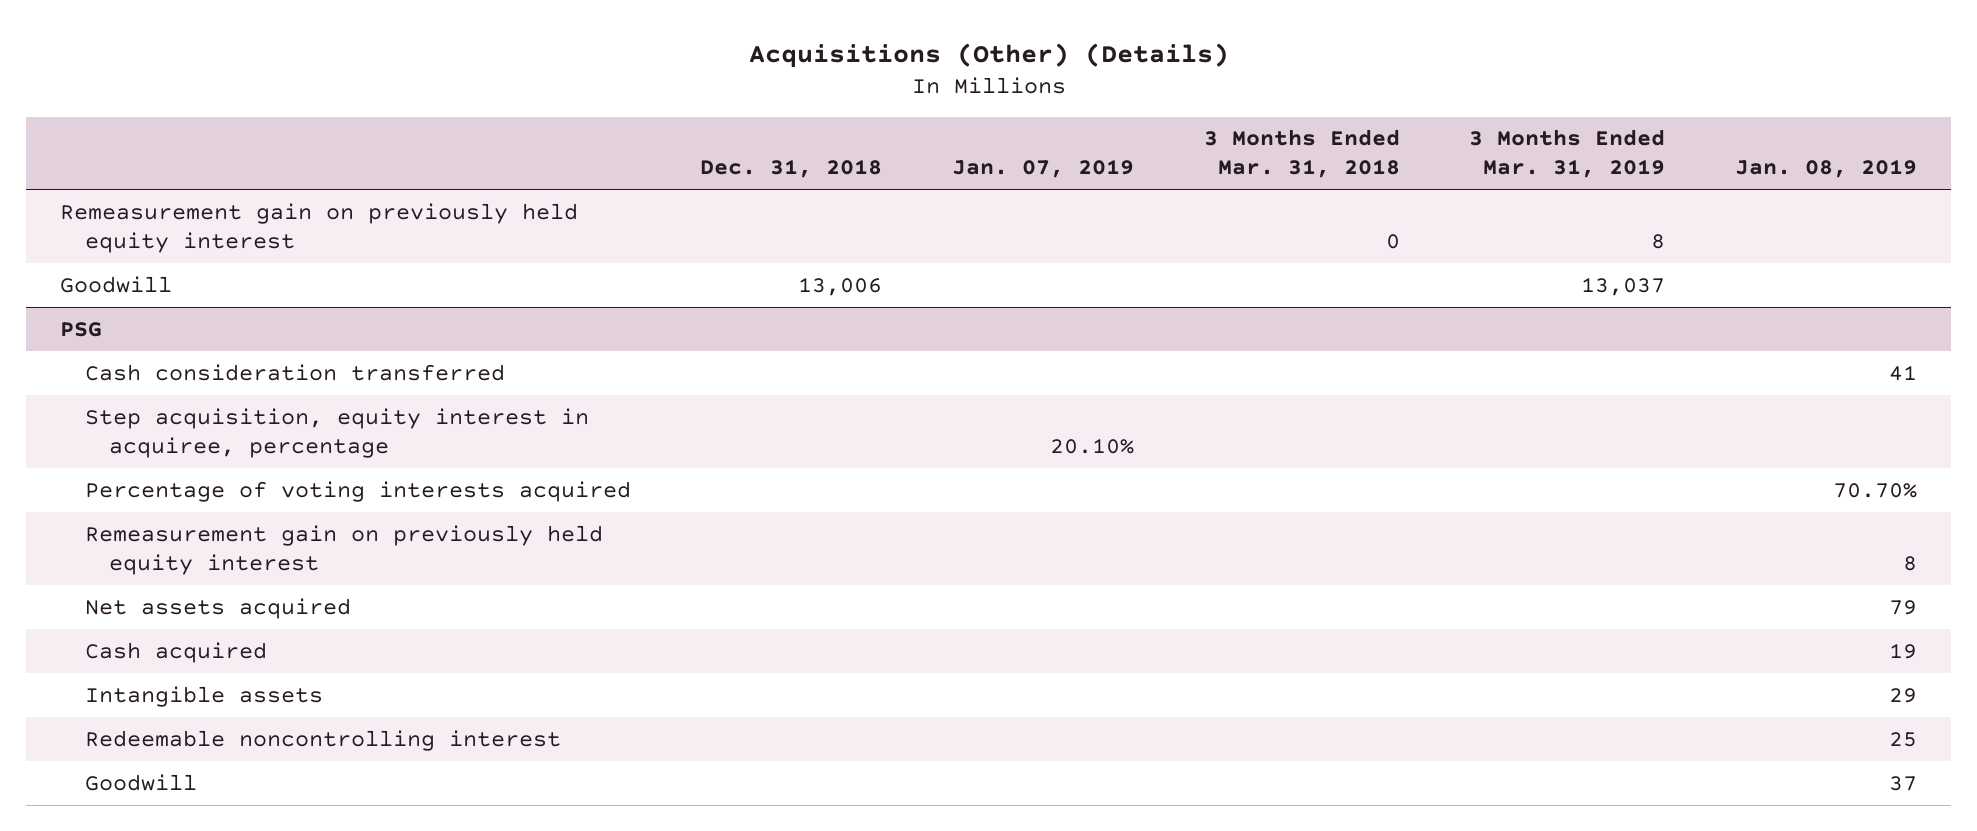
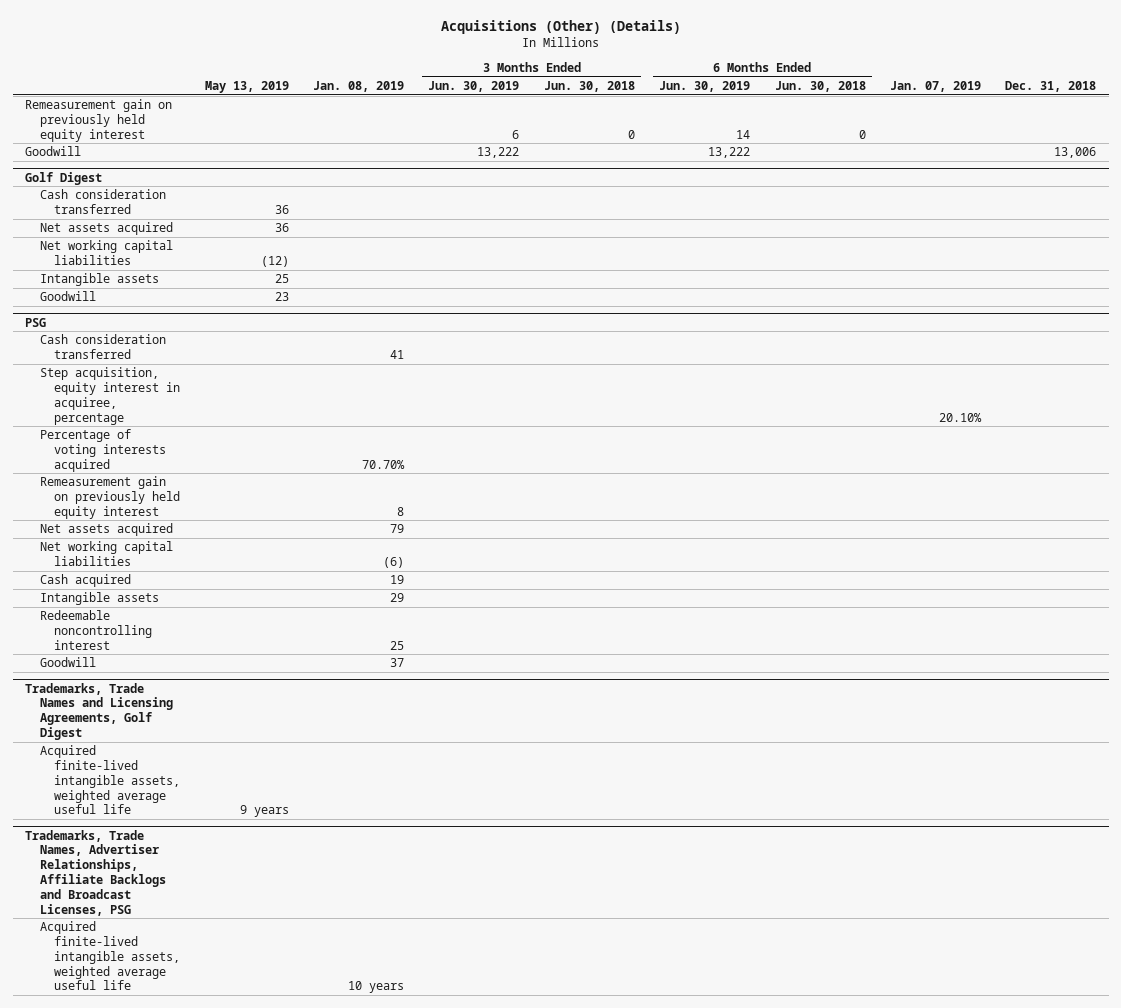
- | Dec. 31, 2018 | Jan. 07, 2019 | 3 Months Ended Mar. 31, 2018 | 3 Months Ended Mar. 31, 2019 | Jan. 08, 2019
+ | May 13, 2019 | Jan. 08, 2019 | 3 Months Ended Jun. 30, 2019 | 3 Months Ended Jun. 30, 2018 | 6 Months Ended Jun. 30, 2019 | 6 Months Ended Jun. 30, 2018 | Jan. 07, 2019 | Dec. 31, 2018
+ Golf Digest
+ Cash consideration transferred | 36 | | | | | | |
+ Net assets acquired | 36 | | | | | | |
+ Net working capital liabilities | (12) | | | | | | |
+ Intangible assets | 25 | | | | | | |
+ Goodwill | 23 | | | | | | |
@ PSG
+ Net working capital liabilities | | (6) | | | | | |
+ Trademarks, Trade Names and Licensing Agreements, Golf Digest
+ Acquired finite-lived intangible assets, weighted average useful life | 9 years | | | | | | |
+ Trademarks, Trade Names, Advertiser Relationships, Affiliate Backlogs and Broadcast Licenses, PSG
+ Acquired finite-lived intangible assets, weighted average useful life | | 10 years | | | | | |

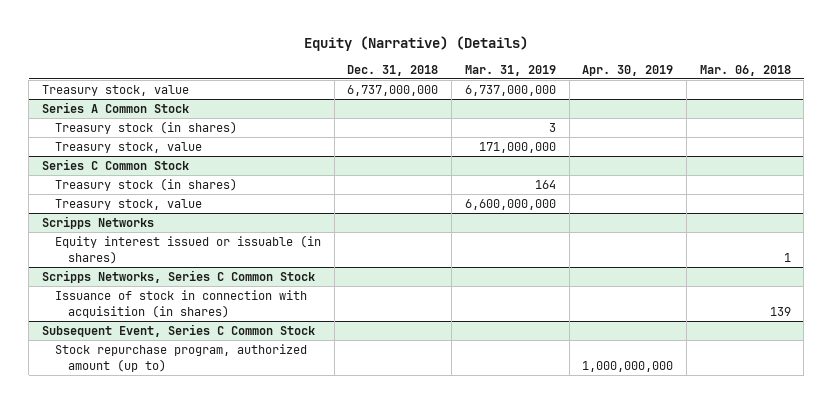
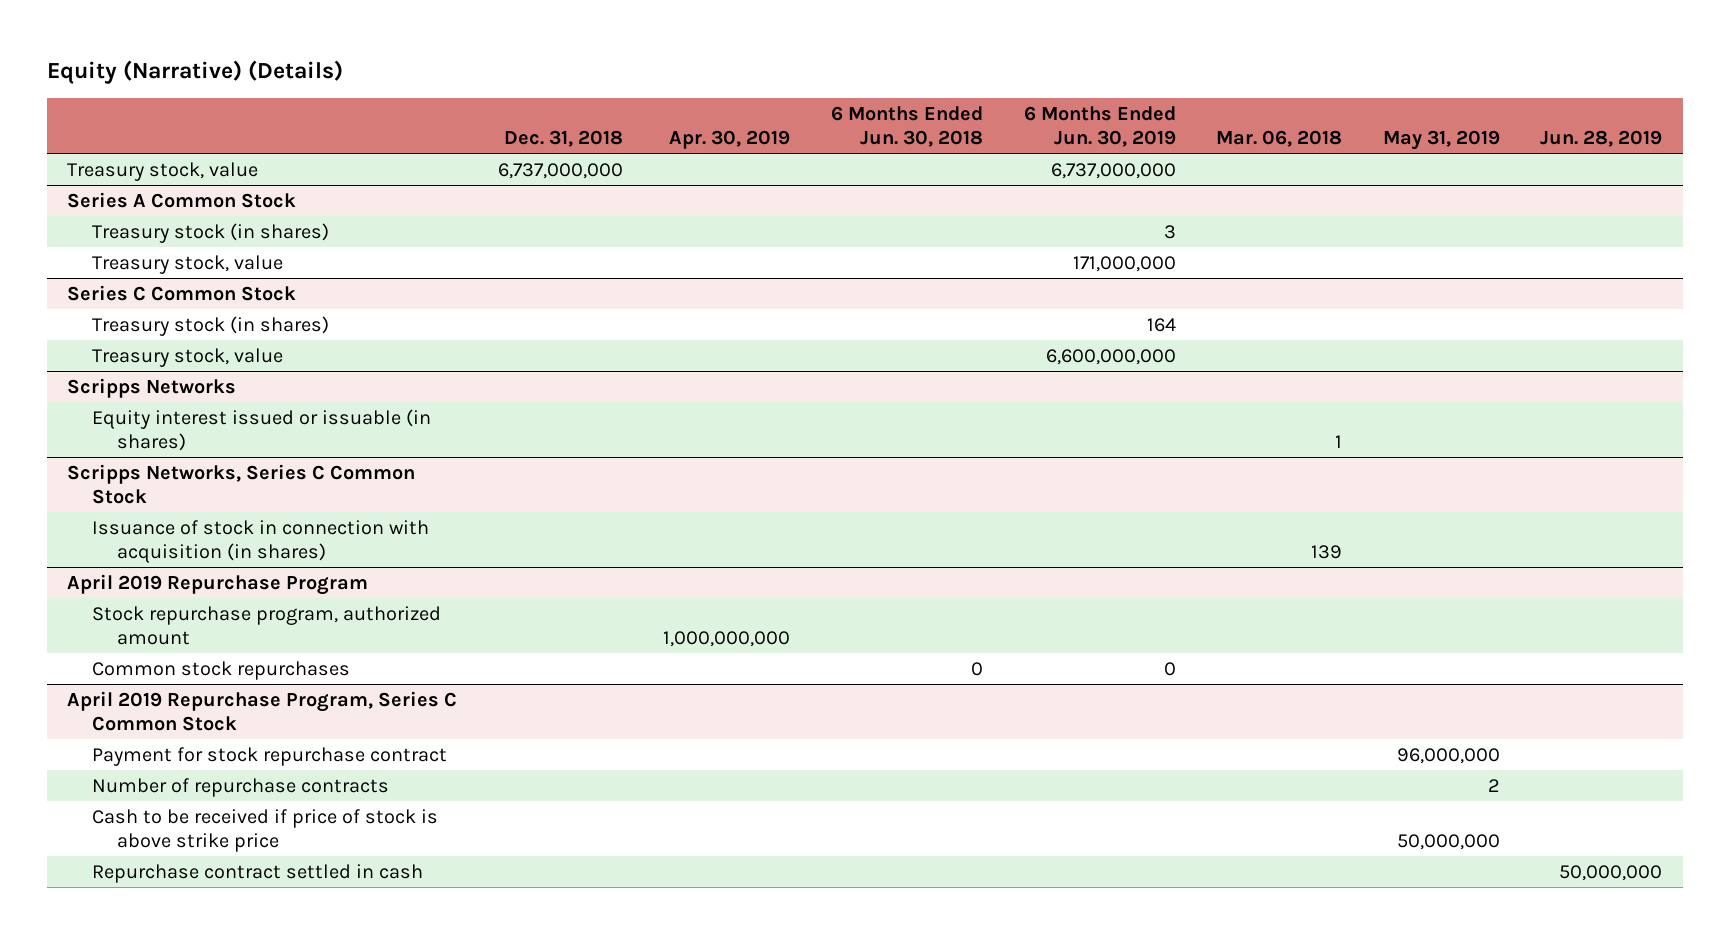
- | Dec. 31, 2018 | Mar. 31, 2019 | Apr. 30, 2019 | Mar. 06, 2018
+ | Dec. 31, 2018 | Apr. 30, 2019 | 6 Months Ended Jun. 30, 2018 | 6 Months Ended Jun. 30, 2019 | Mar. 06, 2018 | May 31, 2019 | Jun. 28, 2019
- Subsequent Event, Series C Common Stock
- Stock repurchase program, authorized amount (up to) | | | 1,000,000,000 |
+ April 2019 Repurchase Program
+ Stock repurchase program, authorized amount | | 1,000,000,000 | | | | |
+ Common stock repurchases | | | 0 | 0 | | |
+ April 2019 Repurchase Program, Series C Common Stock
+ Payment for stock repurchase contract | | | | | | 96,000,000 |
+ Number of repurchase contracts | | | | | | 2 |
+ Cash to be received if price of stock is above strike price | | | | | | 50,000,000 |
+ Repurchase contract settled in cash | | | | | | | 50,000,000

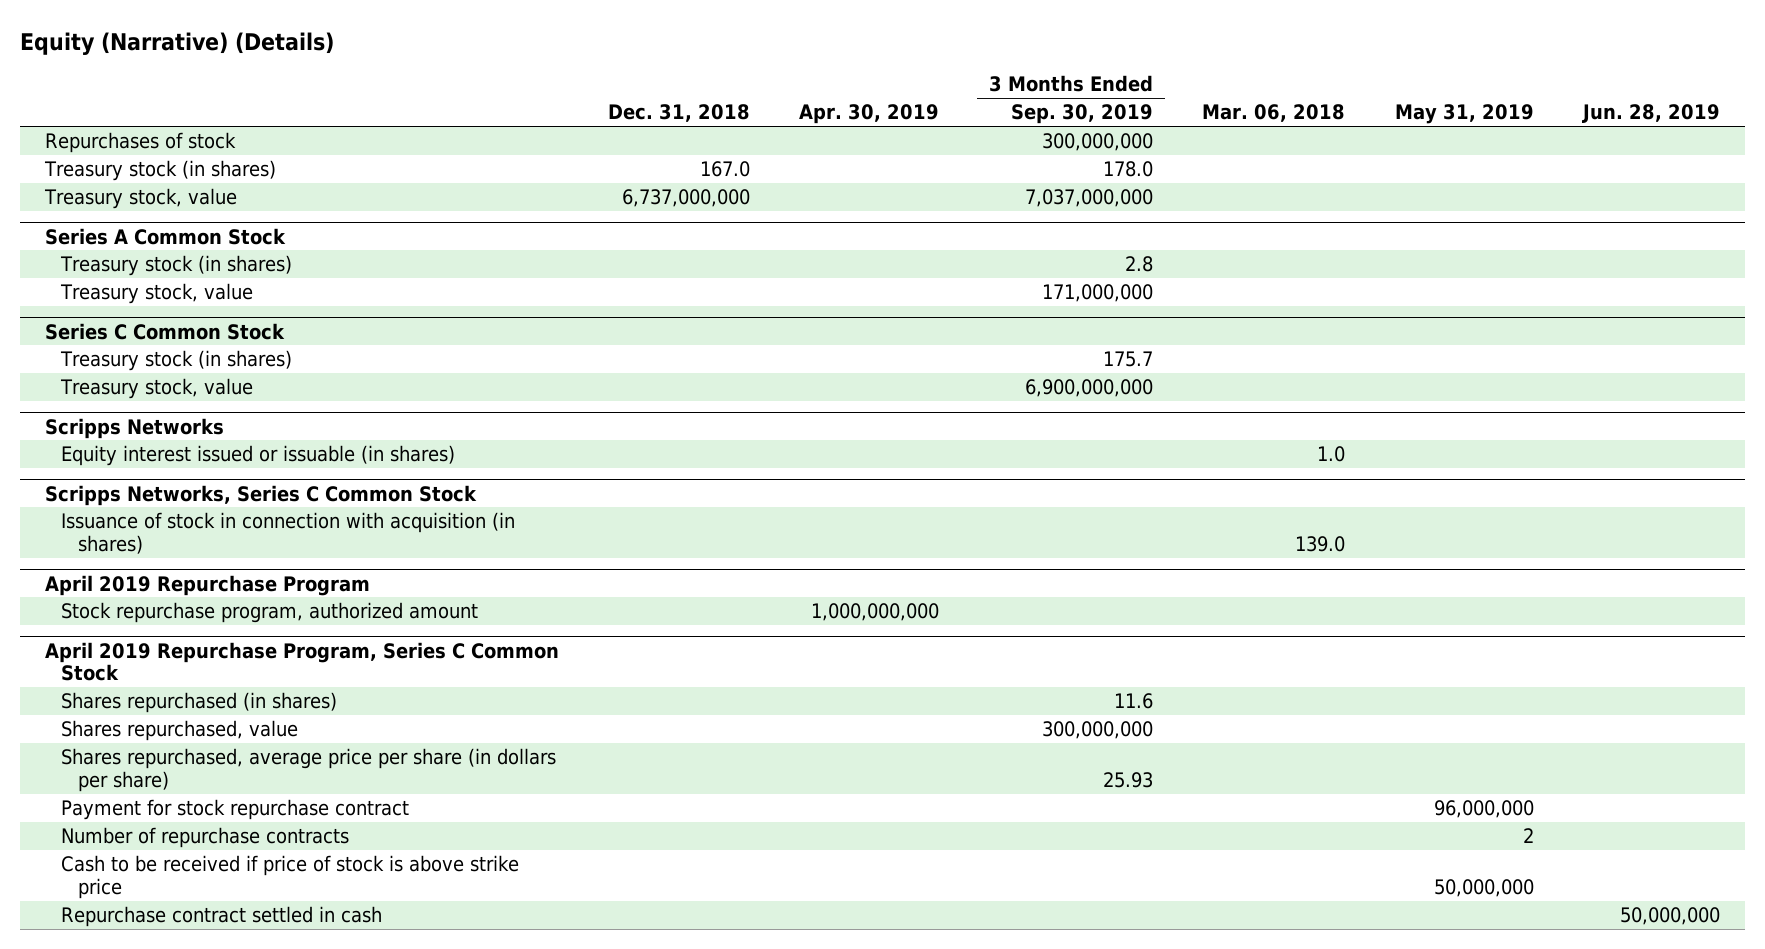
- | Dec. 31, 2018 | Apr. 30, 2019 | 6 Months Ended Jun. 30, 2018 | 6 Months Ended Jun. 30, 2019 | Mar. 06, 2018 | May 31, 2019 | Jun. 28, 2019
+ | Dec. 31, 2018 | Apr. 30, 2019 | 3 Months Ended Sep. 30, 2019 | Mar. 06, 2018 | May 31, 2019 | Jun. 28, 2019
+ Repurchases of stock | | | 300,000,000 | | |
+ Treasury stock (in shares) | 167.0 | | 178.0 | | |
@ Scripps Networks
- Equity interest issued or issuable (in shares) | | | | | 1 | |
+ Equity interest issued or issuable (in shares) | | | | 1.0 | |
@ Scripps Networks, Series C Common Stock
- Issuance of stock in connection with acquisition (in shares) | | | | | 139 | |
+ Issuance of stock in connection with acquisition (in shares) | | | | 139.0 | |
@ April 2019 Repurchase Program
- Common stock repurchases | | | 0 | 0 | | |
@ April 2019 Repurchase Program, Series C Common Stock
+ Shares repurchased (in shares) | | | 11.6 | | |
+ Shares repurchased, value | | | 300,000,000 | | |
+ Shares repurchased, average price per share (in dollars per share) | | | 25.93 | | |

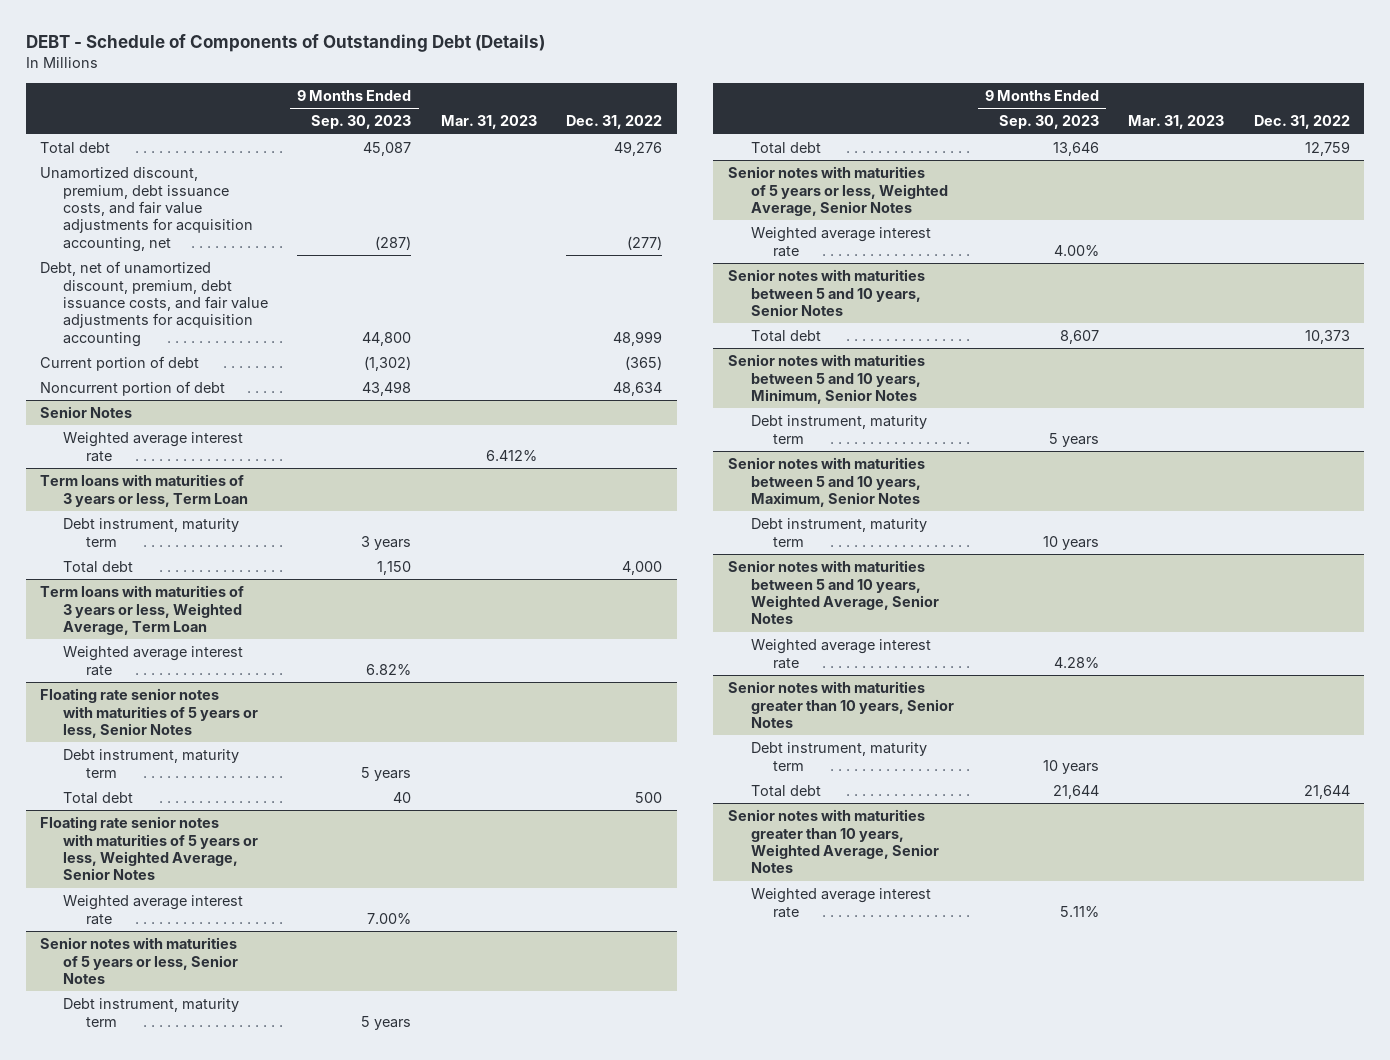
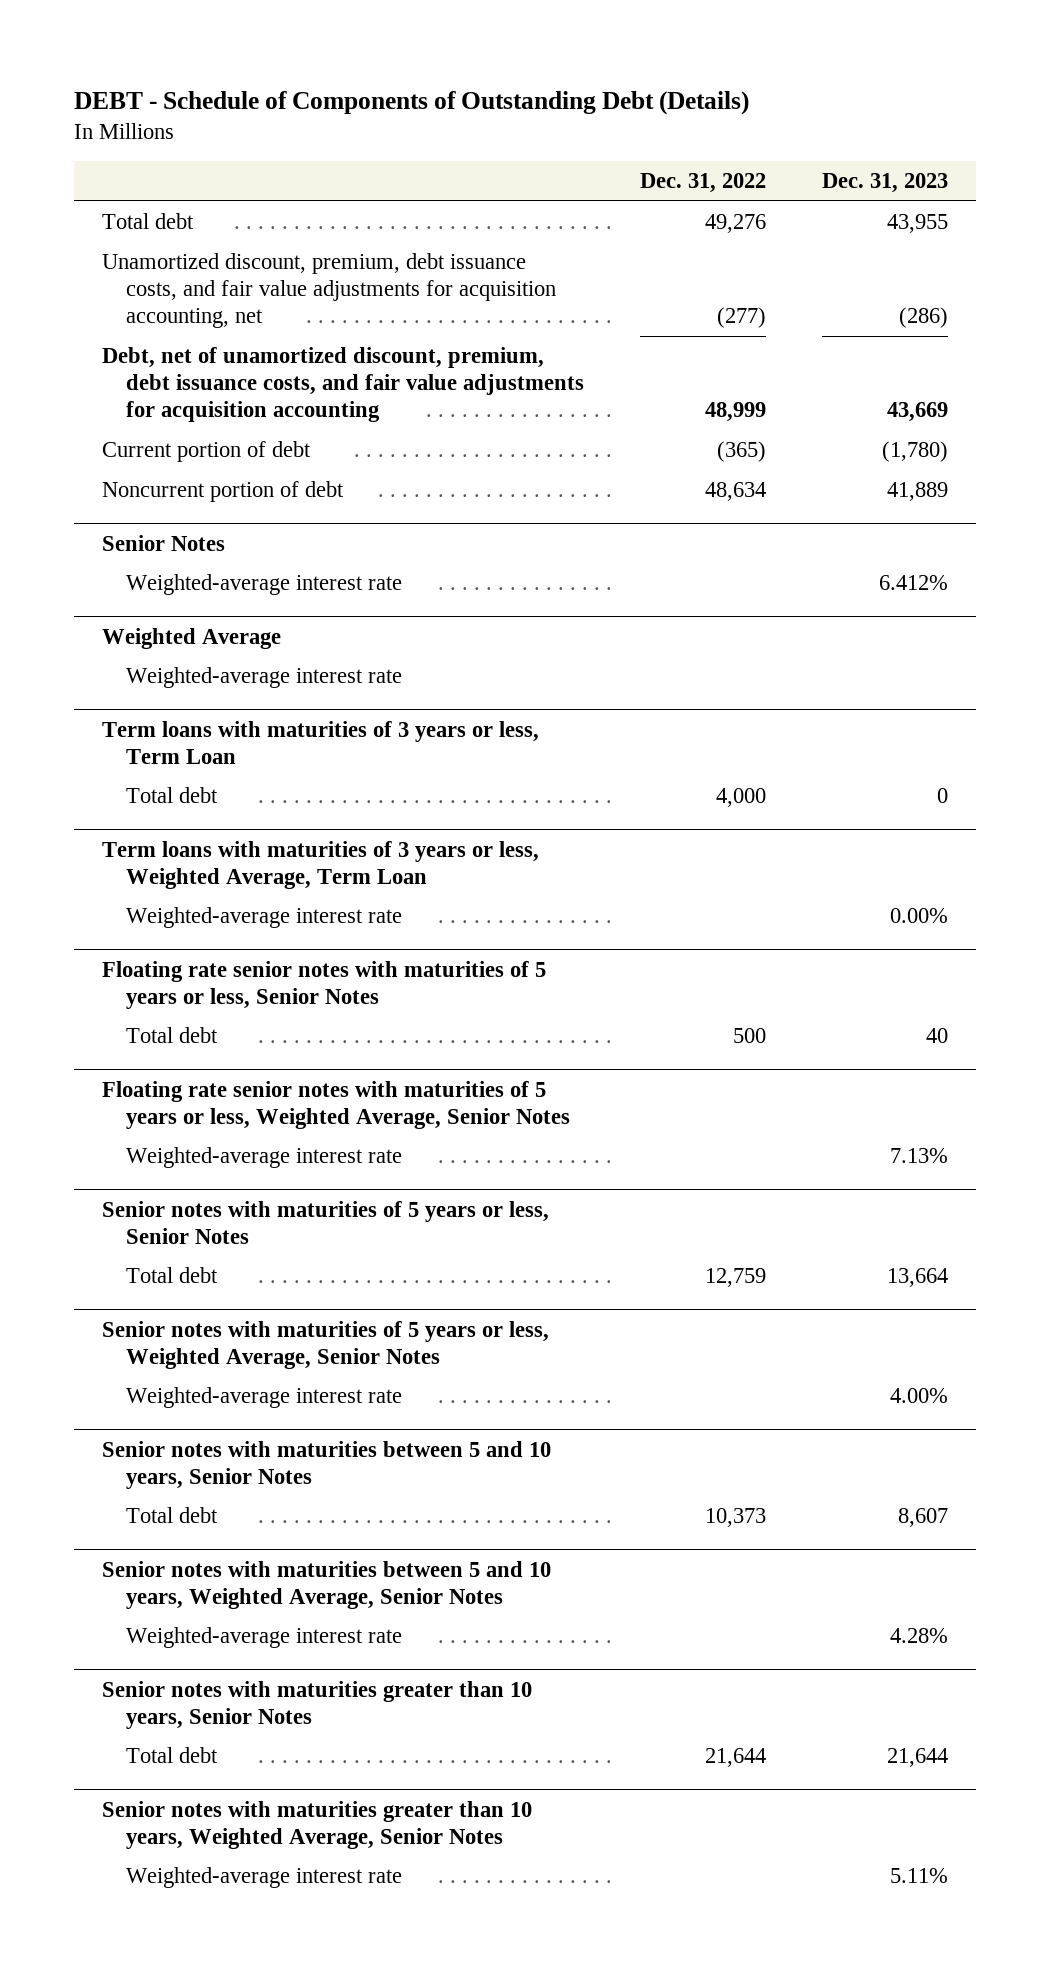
- | 9 Months Ended Sep. 30, 2023 | Mar. 31, 2023 | Dec. 31, 2022
+ | Dec. 31, 2022 | Dec. 31, 2023
@ Senior Notes
- Weighted average interest rate | | 6.412% |
+ Weighted-average interest rate | | 6.412%
+ Weighted Average
+ Weighted-average interest rate
@ Term loans with maturities of 3 years or less, Term Loan
- Debt instrument, maturity term | 3 years | |
@ Term loans with maturities of 3 years or less, Weighted Average, Term Loan
- Weighted average interest rate | 6.82% | |
+ Weighted-average interest rate | | 0.00%
@ Floating rate senior notes with maturities of 5 years or less, Senior Notes
- Debt instrument, maturity term | 5 years | |
@ Floating rate senior notes with maturities of 5 years or less, Weighted Average, Senior Notes
- Weighted average interest rate | 7.00% | |
+ Weighted-average interest rate | | 7.13%
@ Senior notes with maturities of 5 years or less, Senior Notes
- Debt instrument, maturity term | 5 years | |
@ Senior notes with maturities of 5 years or less, Weighted Average, Senior Notes
- Weighted average interest rate | 4.00% | |
+ Weighted-average interest rate | | 4.00%
- Senior notes with maturities between 5 and 10 years, Minimum, Senior Notes
- Debt instrument, maturity term | 5 years | |
- Senior notes with maturities between 5 and 10 years, Maximum, Senior Notes
- Debt instrument, maturity term | 10 years | |
@ Senior notes with maturities between 5 and 10 years, Weighted Average, Senior Notes
- Weighted average interest rate | 4.28% | |
+ Weighted-average interest rate | | 4.28%
@ Senior notes with maturities greater than 10 years, Senior Notes
- Debt instrument, maturity term | 10 years | |
@ Senior notes with maturities greater than 10 years, Weighted Average, Senior Notes
- Weighted average interest rate | 5.11% | |
+ Weighted-average interest rate | | 5.11%

